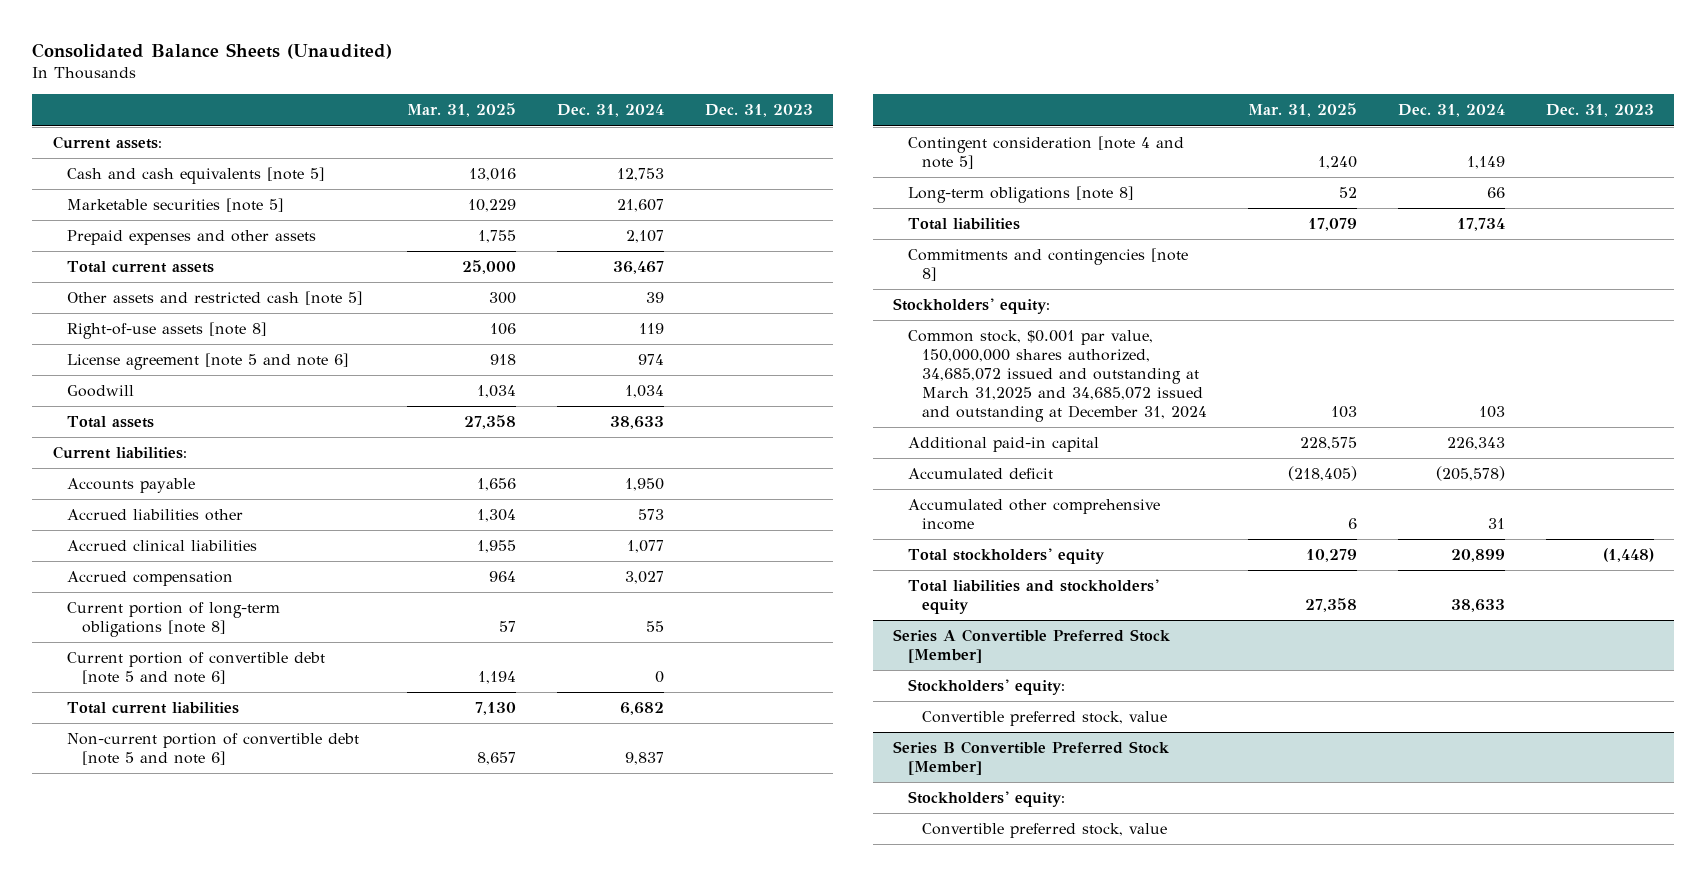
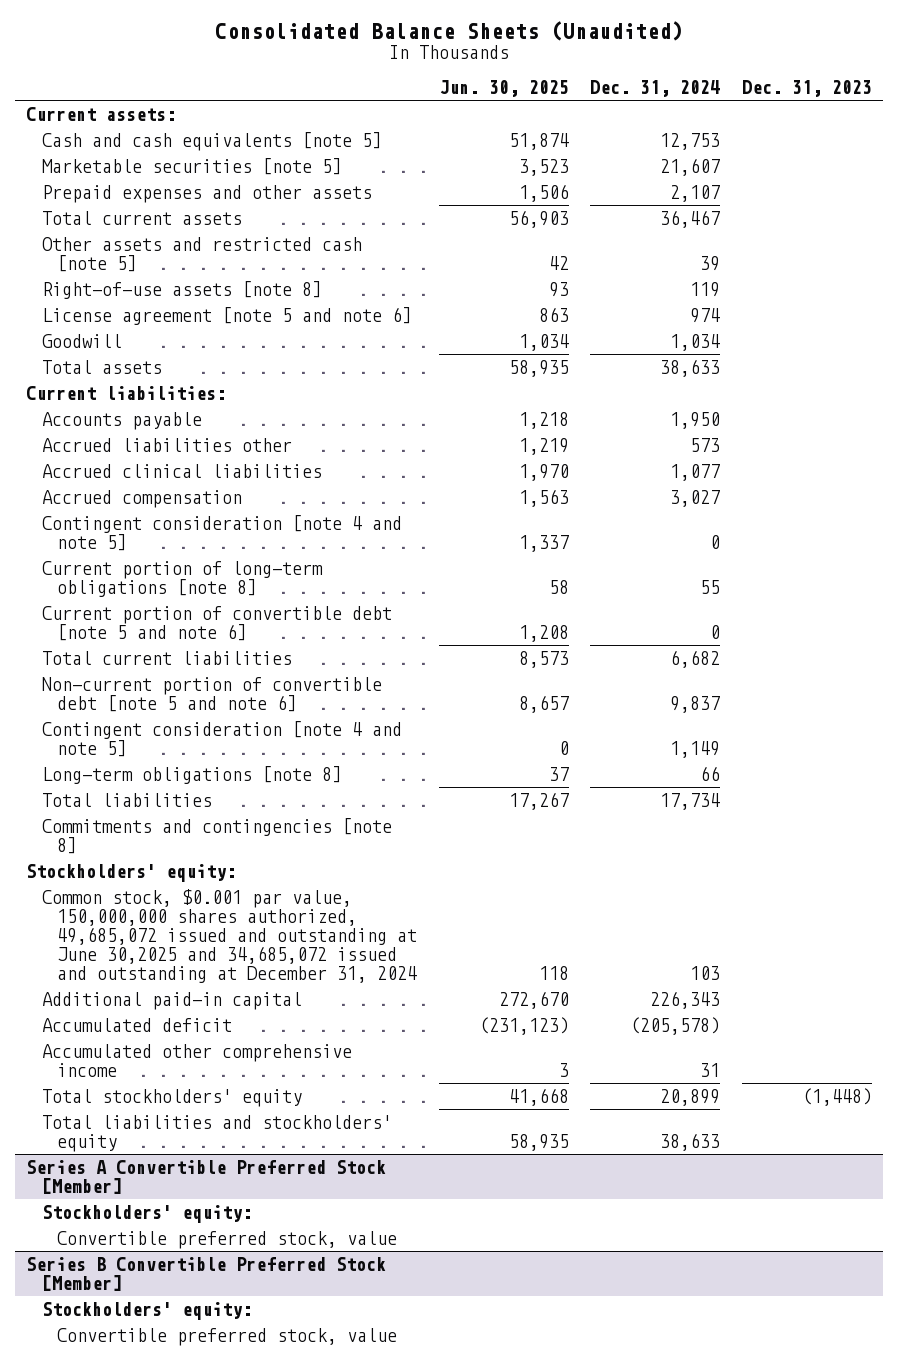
- | Mar. 31, 2025 | Dec. 31, 2024 | Dec. 31, 2023
+ | Jun. 30, 2025 | Dec. 31, 2024 | Dec. 31, 2023
+ Contingent consideration [note 4 and note 5] | 1,337 | 0 |
- Common stock, $0.001 par value, 150,000,000 shares authorized, 34,685,072 issued and outstanding at March 31,2025 and 34,685,072 issued and outstanding at December 31, 2024 | 103 | 103 |
+ Common stock, $0.001 par value, 150,000,000 shares authorized, 49,685,072 issued and outstanding at June 30,2025 and 34,685,072 issued and outstanding at December 31, 2024 | 118 | 103 |

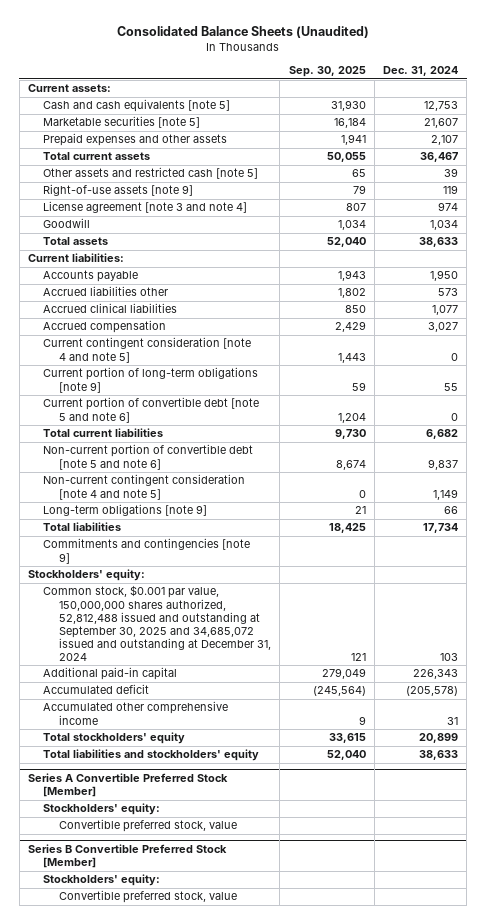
- | Jun. 30, 2025 | Dec. 31, 2024 | Dec. 31, 2023
+ | Sep. 30, 2025 | Dec. 31, 2024
- Right-of-use assets [note 8] | 93 | 119 |
- License agreement [note 5 and note 6] | 863 | 974 |
+ Right-of-use assets [note 9] | 79 | 119
+ License agreement [note 3 and note 4] | 807 | 974
- Contingent consideration [note 4 and note 5] | 1,337 | 0 |
- Current portion of long-term obligations [note 8] | 58 | 55 |
+ Current contingent consideration [note 4 and note 5] | 1,443 | 0
+ Current portion of long-term obligations [note 9] | 59 | 55
- Contingent consideration [note 4 and note 5] | 0 | 1,149 |
- Long-term obligations [note 8] | 37 | 66 |
+ Non-current contingent consideration [note 4 and note 5] | 0 | 1,149
+ Long-term obligations [note 9] | 21 | 66
- Commitments and contingencies [note 8]
+ Commitments and contingencies [note 9]
- Common stock, $0.001 par value, 150,000,000 shares authorized, 49,685,072 issued and outstanding at June 30,2025 and 34,685,072 issued and outstanding at December 31, 2024 | 118 | 103 |
+ Common stock, $0.001 par value, 150,000,000 shares authorized, 52,812,488 issued and outstanding at September 30, 2025 and 34,685,072 issued and outstanding at December 31, 2024 | 121 | 103

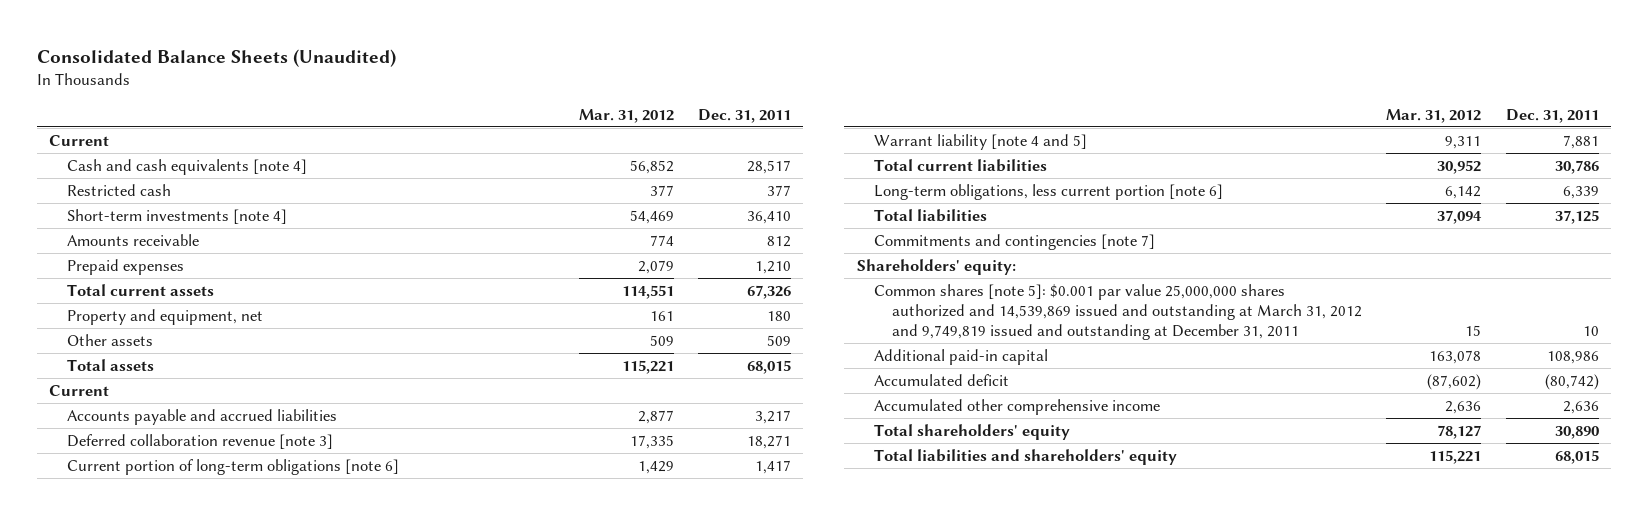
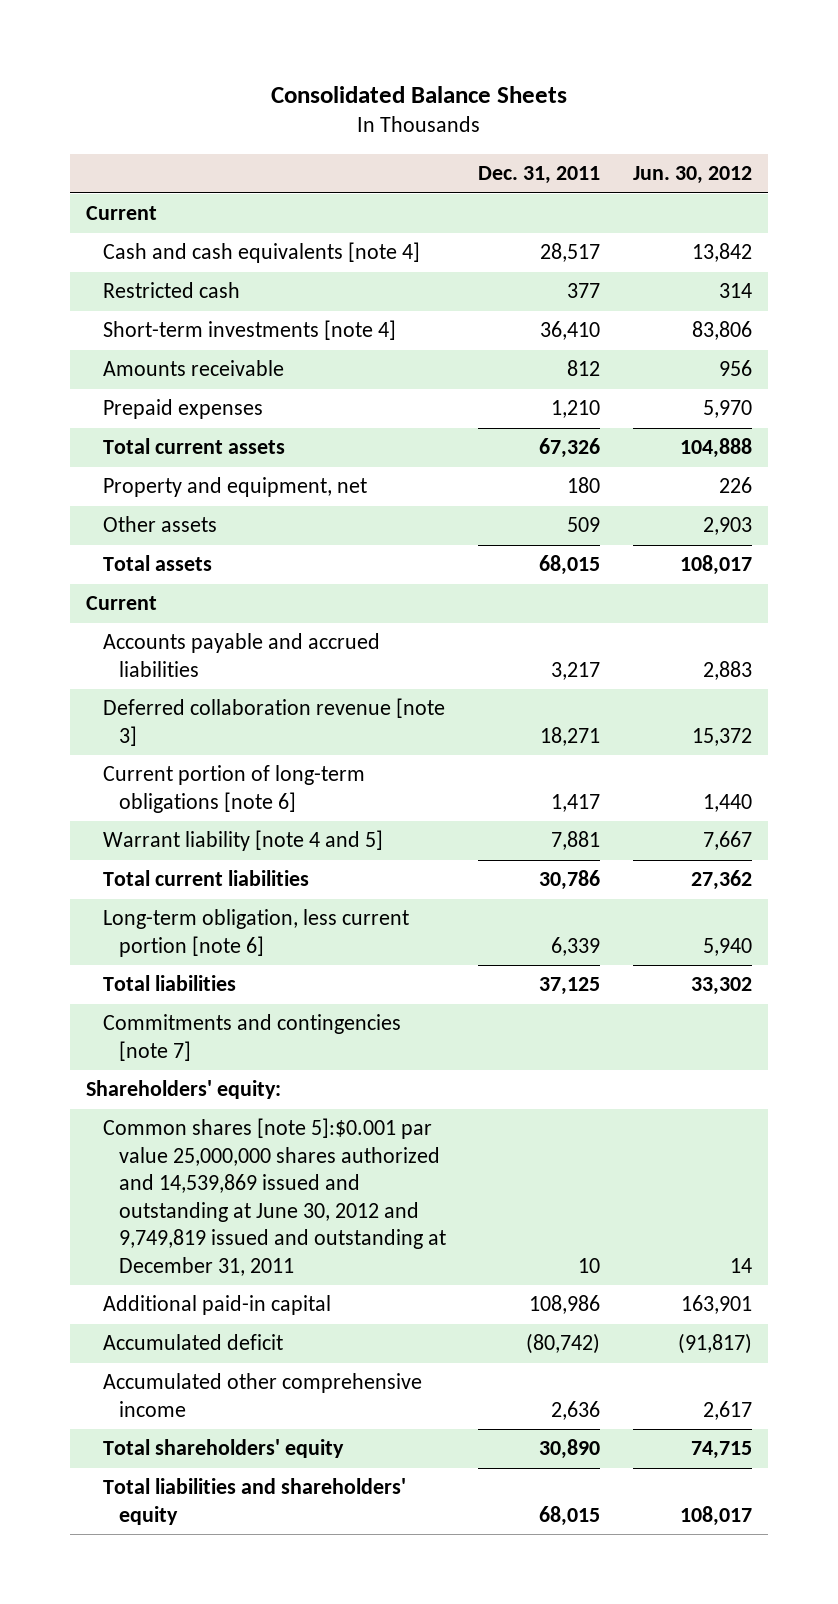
- Consolidated Balance Sheets (Unaudited)
+ Consolidated Balance Sheets
- | Mar. 31, 2012 | Dec. 31, 2011
+ | Dec. 31, 2011 | Jun. 30, 2012
- Long-term obligations, less current portion [note 6] | 6,142 | 6,339
+ Long-term obligation, less current portion [note 6] | 6,339 | 5,940
- Common shares [note 5]: $0.001 par value 25,000,000 shares authorized and 14,539,869 issued and outstanding at March 31, 2012 and 9,749,819 issued and outstanding at December 31, 2011 | 15 | 10
+ Common shares [note 5]:$0.001 par value 25,000,000 shares authorized and 14,539,869 issued and outstanding at June 30, 2012 and 9,749,819 issued and outstanding at December 31, 2011 | 10 | 14

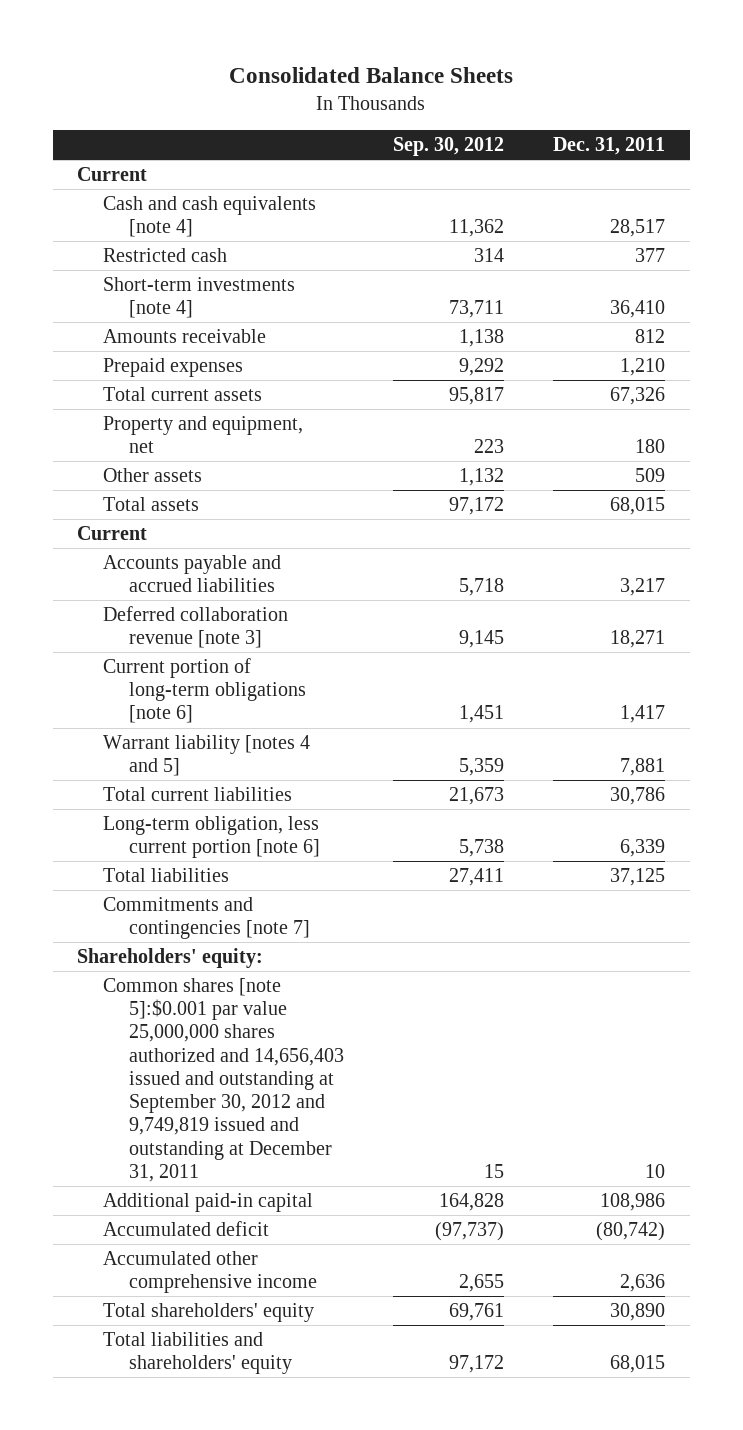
- | Dec. 31, 2011 | Jun. 30, 2012
+ | Sep. 30, 2012 | Dec. 31, 2011
- Warrant liability [note 4 and 5] | 7,881 | 7,667
+ Warrant liability [notes 4 and 5] | 5,359 | 7,881
- Common shares [note 5]:$0.001 par value 25,000,000 shares authorized and 14,539,869 issued and outstanding at June 30, 2012 and 9,749,819 issued and outstanding at December 31, 2011 | 10 | 14
+ Common shares [note 5]:$0.001 par value 25,000,000 shares authorized and 14,656,403 issued and outstanding at September 30, 2012 and 9,749,819 issued and outstanding at December 31, 2011 | 15 | 10

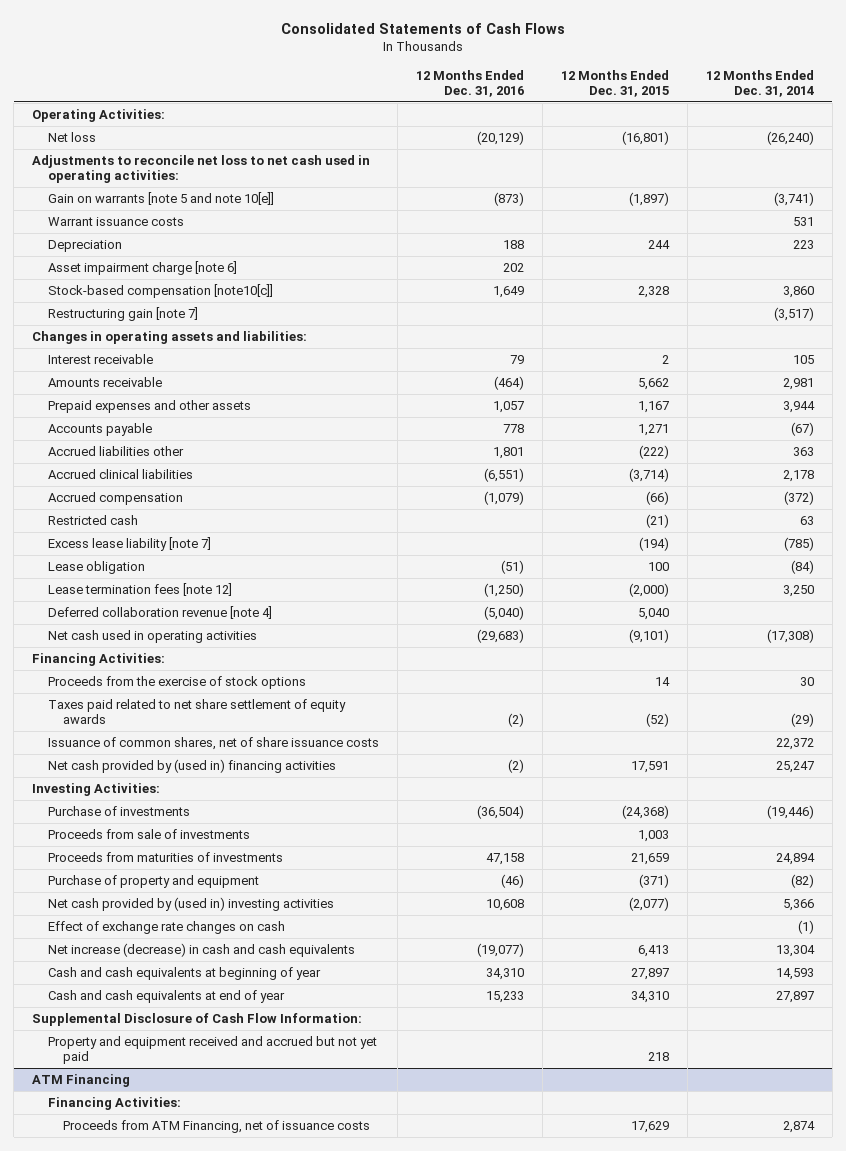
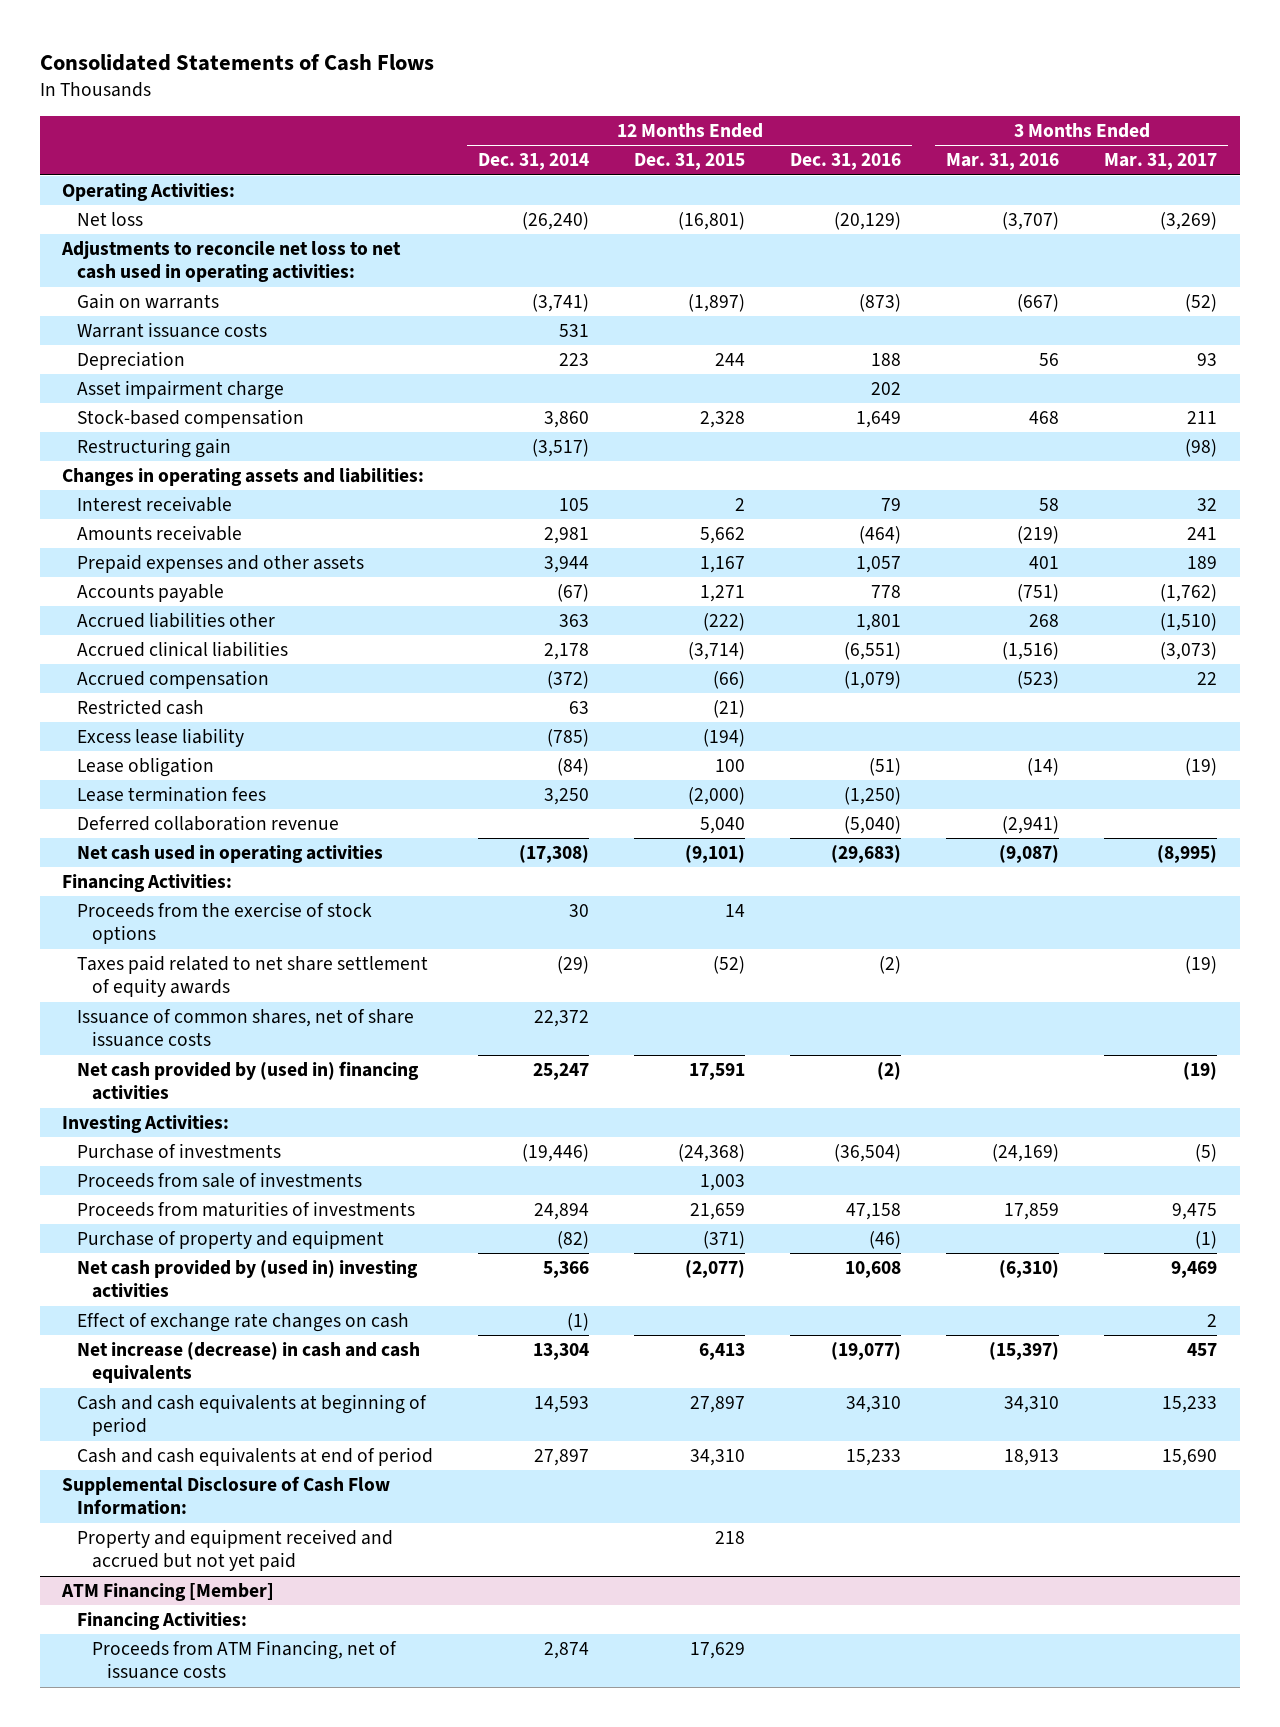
- | 12 Months Ended Dec. 31, 2016 | 12 Months Ended Dec. 31, 2015 | 12 Months Ended Dec. 31, 2014
+ | 12 Months Ended Dec. 31, 2014 | 12 Months Ended Dec. 31, 2015 | 12 Months Ended Dec. 31, 2016 | 3 Months Ended Mar. 31, 2016 | 3 Months Ended Mar. 31, 2017
- Gain on warrants [note 5 and note 10[e]] | (873) | (1,897) | (3,741)
+ Gain on warrants | (3,741) | (1,897) | (873) | (667) | (52)
- Asset impairment charge [note 6] | 202 | |
- Stock-based compensation [note10[c]] | 1,649 | 2,328 | 3,860
- Restructuring gain [note 7] | | | (3,517)
+ Asset impairment charge | | | 202 | |
+ Stock-based compensation | 3,860 | 2,328 | 1,649 | 468 | 211
+ Restructuring gain | (3,517) | | | | (98)
- Excess lease liability [note 7] | | (194) | (785)
+ Excess lease liability | (785) | (194) | | |
- Lease termination fees [note 12] | (1,250) | (2,000) | 3,250
- Deferred collaboration revenue [note 4] | (5,040) | 5,040 |
+ Lease termination fees | 3,250 | (2,000) | (1,250) | |
+ Deferred collaboration revenue | | 5,040 | (5,040) | (2,941) |
- Cash and cash equivalents at beginning of year | 34,310 | 27,897 | 14,593
- Cash and cash equivalents at end of year | 15,233 | 34,310 | 27,897
+ Cash and cash equivalents at beginning of period | 14,593 | 27,897 | 34,310 | 34,310 | 15,233
+ Cash and cash equivalents at end of period | 27,897 | 34,310 | 15,233 | 18,913 | 15,690
- ATM Financing
+ ATM Financing [Member]

